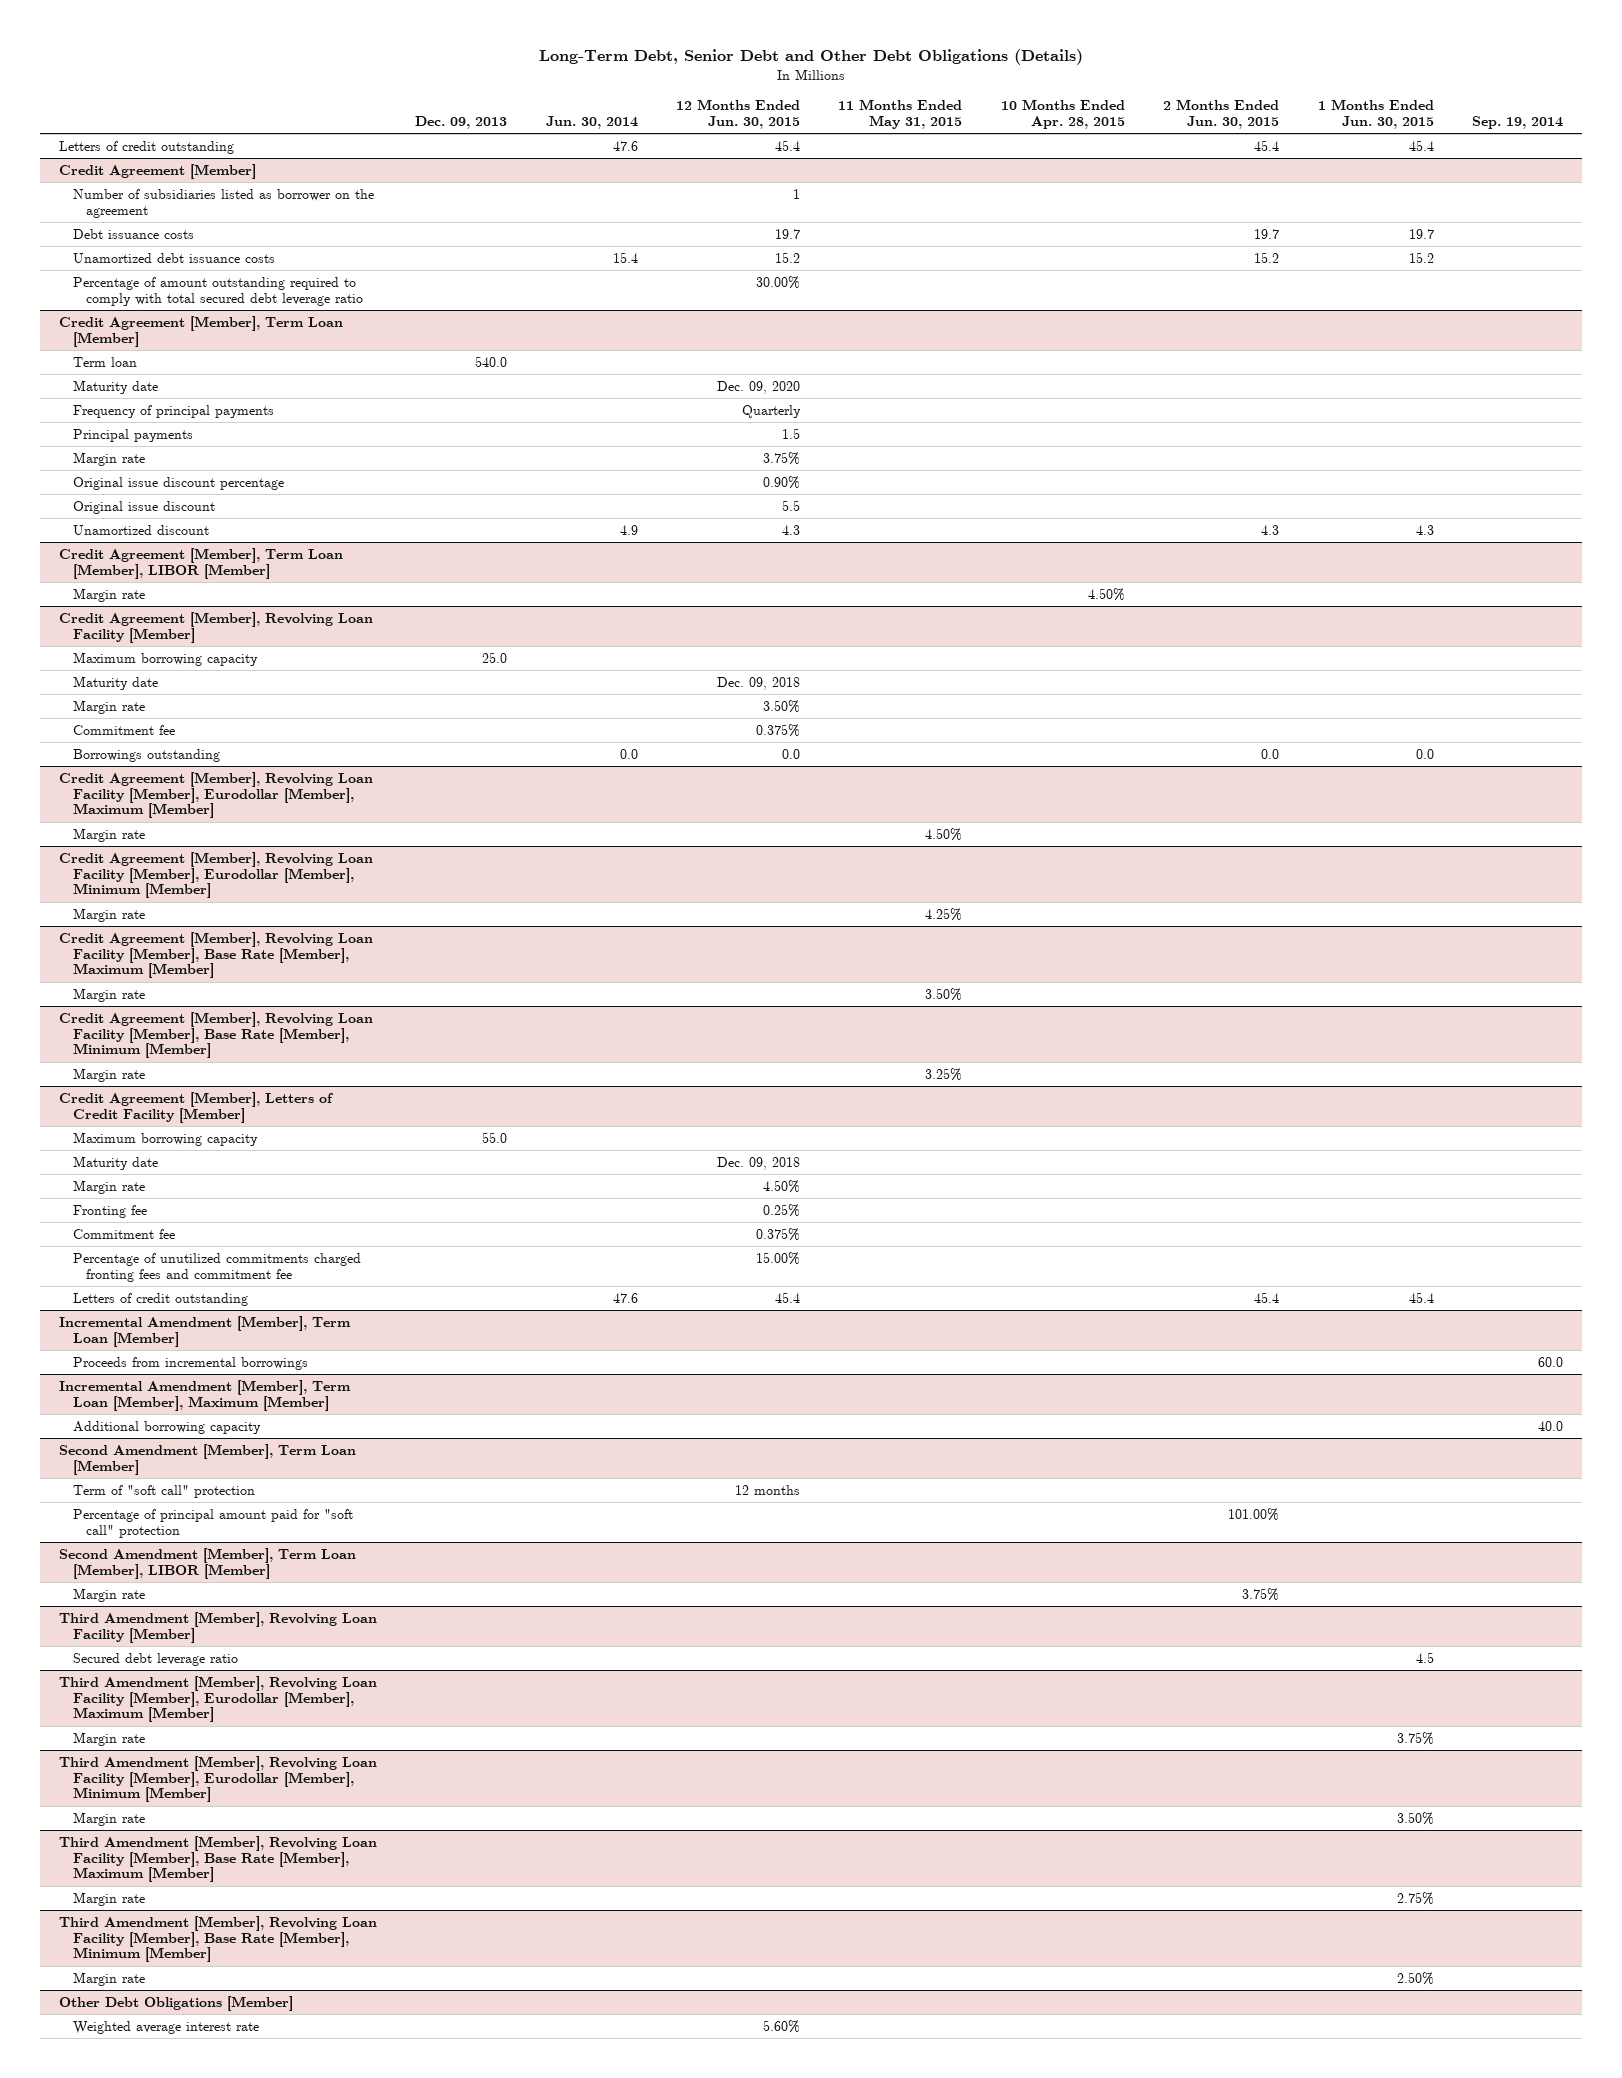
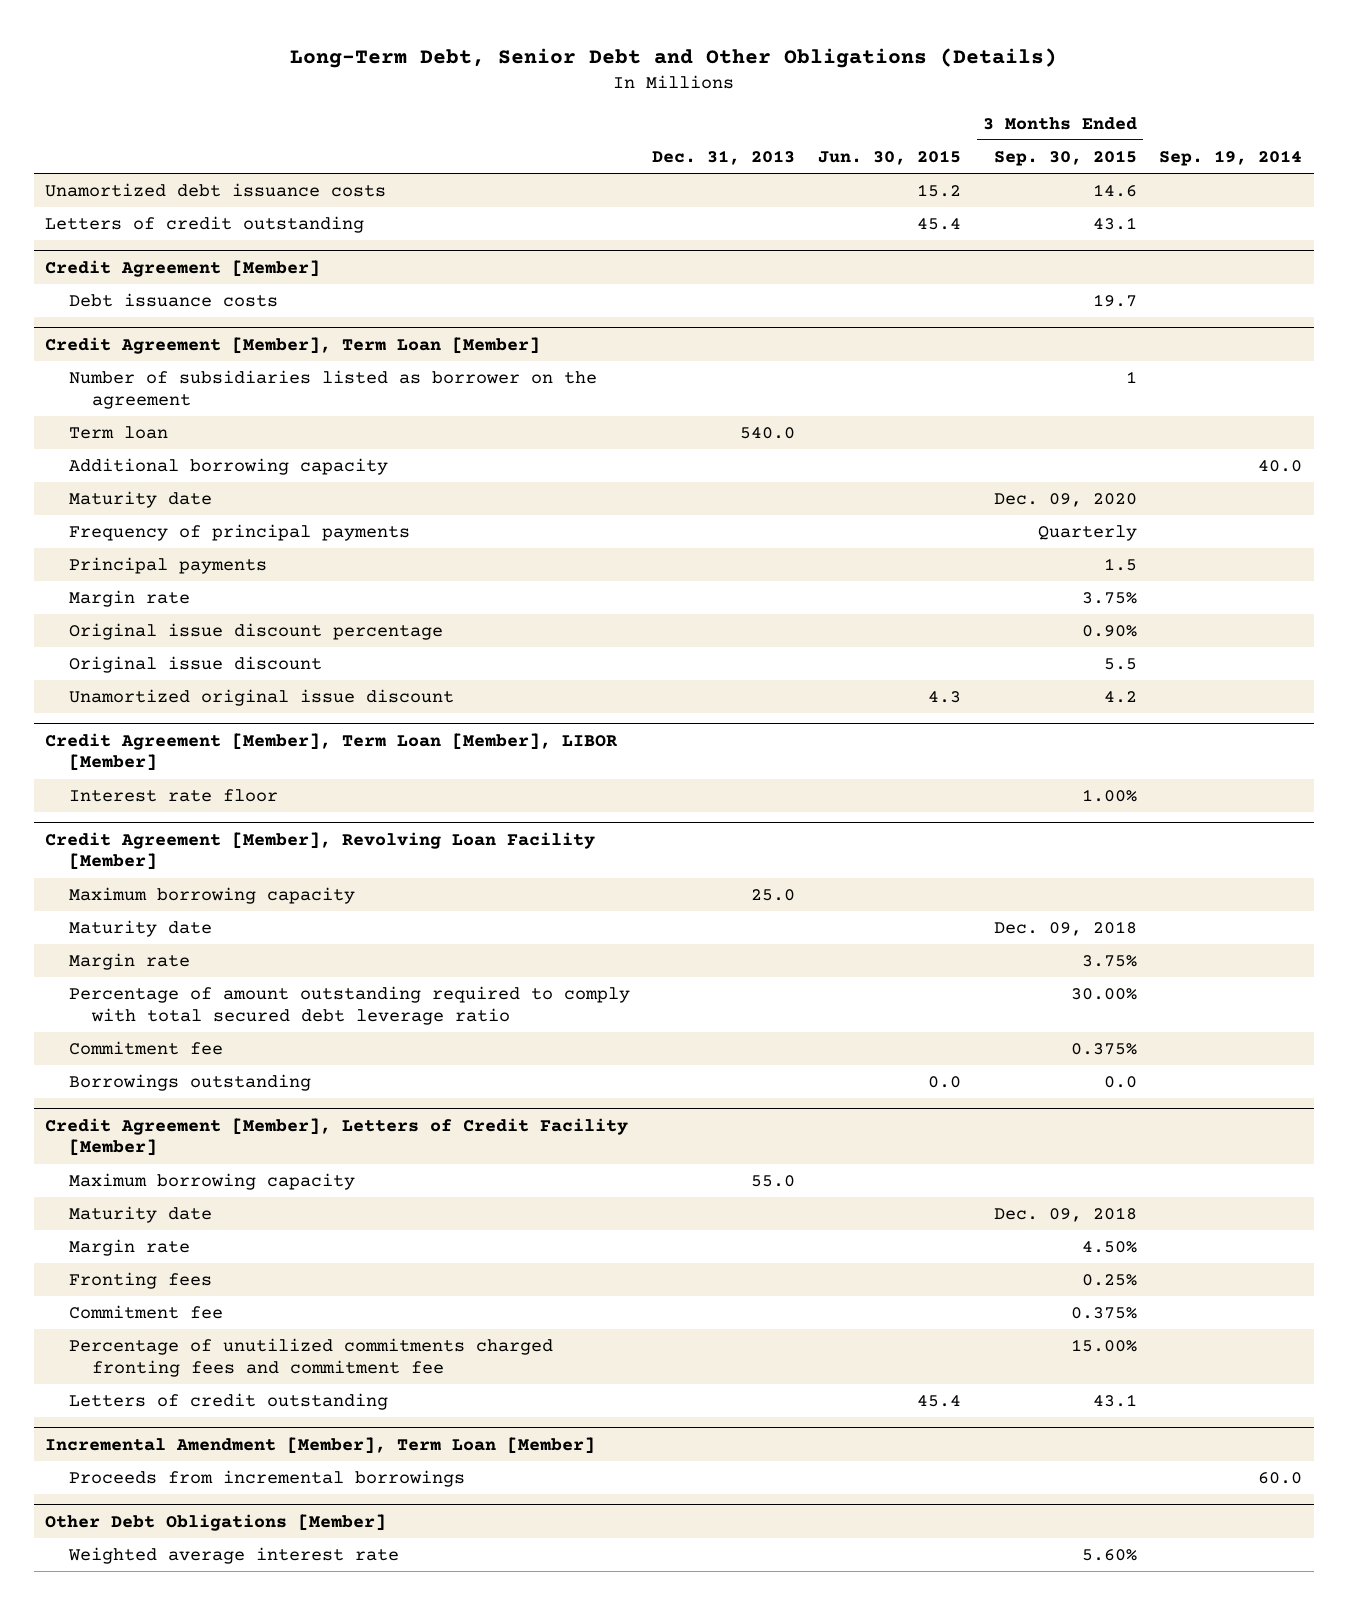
- Long-Term Debt, Senior Debt and Other Debt Obligations (Details)
+ Long-Term Debt, Senior Debt and Other Obligations (Details)
- | Dec. 09, 2013 | Jun. 30, 2014 | 12 Months Ended Jun. 30, 2015 | 11 Months Ended May 31, 2015 | 10 Months Ended Apr. 28, 2015 | 2 Months Ended Jun. 30, 2015 | 1 Months Ended Jun. 30, 2015 | Sep. 19, 2014
+ | Dec. 31, 2013 | Jun. 30, 2015 | 3 Months Ended Sep. 30, 2015 | Sep. 19, 2014
+ Unamortized debt issuance costs | | 15.2 | 14.6 |
@ Credit Agreement [Member]
- Number of subsidiaries listed as borrower on the agreement | | | 1 | | | | |
- Unamortized debt issuance costs | | 15.4 | 15.2 | | | 15.2 | 15.2 |
- Percentage of amount outstanding required to comply with total secured debt leverage ratio | | | 30.00% | | | | |
@ Credit Agreement [Member], Term Loan [Member]
+ Number of subsidiaries listed as borrower on the agreement | | | 1 |
+ Additional borrowing capacity | | | | 40.0
- Unamortized discount | | 4.9 | 4.3 | | | 4.3 | 4.3 |
+ Unamortized original issue discount | | 4.3 | 4.2 |
@ Credit Agreement [Member], Term Loan [Member], LIBOR [Member]
- Margin rate | | | | | 4.50% | | |
+ Interest rate floor | | | 1.00% |
@ Credit Agreement [Member], Revolving Loan Facility [Member]
+ Percentage of amount outstanding required to comply with total secured debt leverage ratio | | | 30.00% |
- Credit Agreement [Member], Revolving Loan Facility [Member], Eurodollar [Member], Maximum [Member]
- Margin rate | | | | 4.50% | | | |
- Credit Agreement [Member], Revolving Loan Facility [Member], Eurodollar [Member], Minimum [Member]
- Margin rate | | | | 4.25% | | | |
- Credit Agreement [Member], Revolving Loan Facility [Member], Base Rate [Member], Maximum [Member]
- Margin rate | | | | 3.50% | | | |
- Credit Agreement [Member], Revolving Loan Facility [Member], Base Rate [Member], Minimum [Member]
- Margin rate | | | | 3.25% | | | |
@ Credit Agreement [Member], Letters of Credit Facility [Member]
- Fronting fee | | | 0.25% | | | | |
+ Fronting fees | | | 0.25% |
- Incremental Amendment [Member], Term Loan [Member], Maximum [Member]
- Additional borrowing capacity | | | | | | | | 40.0
- Second Amendment [Member], Term Loan [Member]
- Term of "soft call" protection | | | 12 months | | | | |
- Percentage of principal amount paid for "soft call" protection | | | | | | 101.00% | |
- Second Amendment [Member], Term Loan [Member], LIBOR [Member]
- Margin rate | | | | | | 3.75% | |
- Third Amendment [Member], Revolving Loan Facility [Member]
- Secured debt leverage ratio | | | | | | | 4.5 |
- Third Amendment [Member], Revolving Loan Facility [Member], Eurodollar [Member], Maximum [Member]
- Margin rate | | | | | | | 3.75% |
- Third Amendment [Member], Revolving Loan Facility [Member], Eurodollar [Member], Minimum [Member]
- Margin rate | | | | | | | 3.50% |
- Third Amendment [Member], Revolving Loan Facility [Member], Base Rate [Member], Maximum [Member]
- Margin rate | | | | | | | 2.75% |
- Third Amendment [Member], Revolving Loan Facility [Member], Base Rate [Member], Minimum [Member]
- Margin rate | | | | | | | 2.50% |

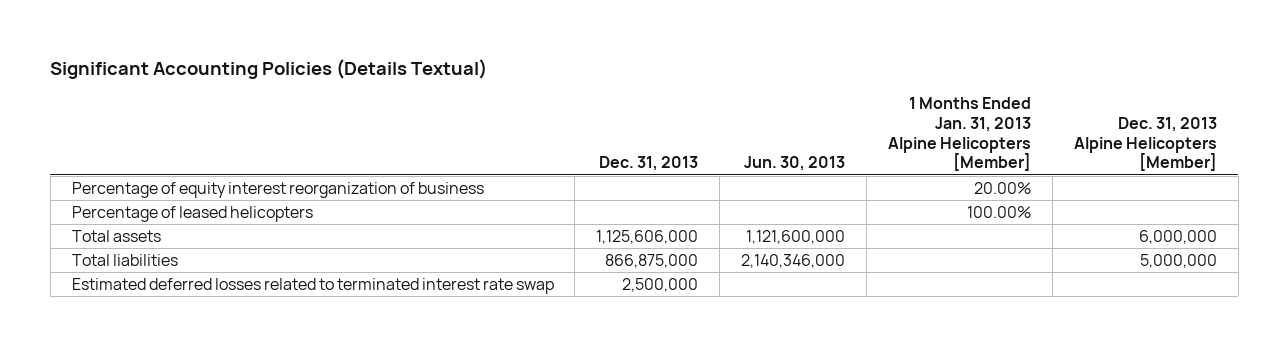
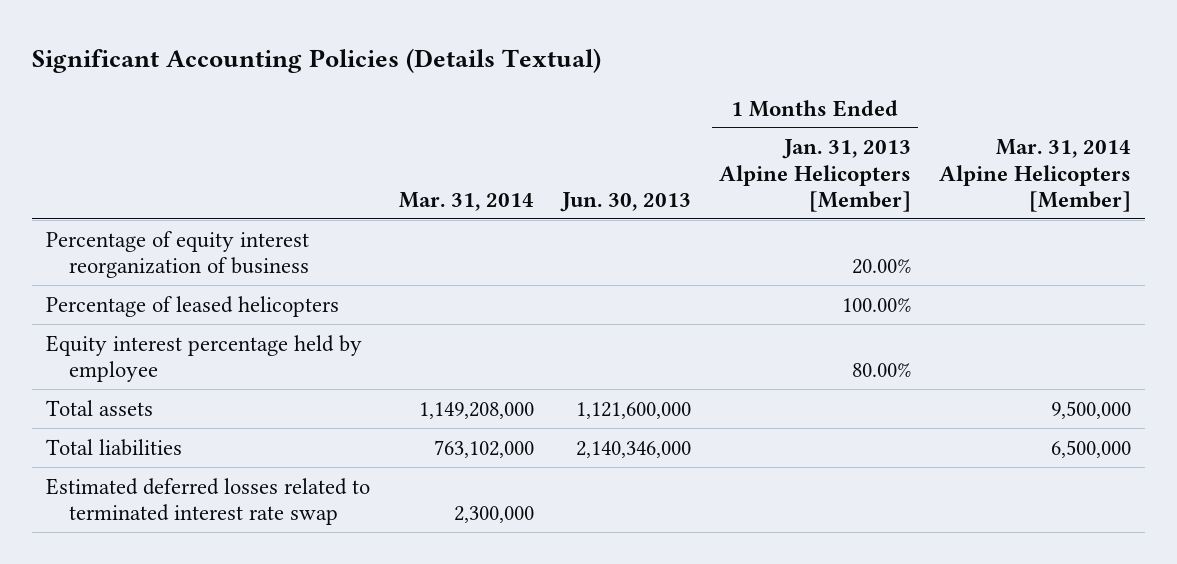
- | Dec. 31, 2013 | Jun. 30, 2013 | 1 Months Ended Jan. 31, 2013 Alpine Helicopters [Member] | Dec. 31, 2013 Alpine Helicopters [Member]
+ | Mar. 31, 2014 | Jun. 30, 2013 | 1 Months Ended Jan. 31, 2013 Alpine Helicopters [Member] | Mar. 31, 2014 Alpine Helicopters [Member]
+ Equity interest percentage held by employee | | | 80.00% |

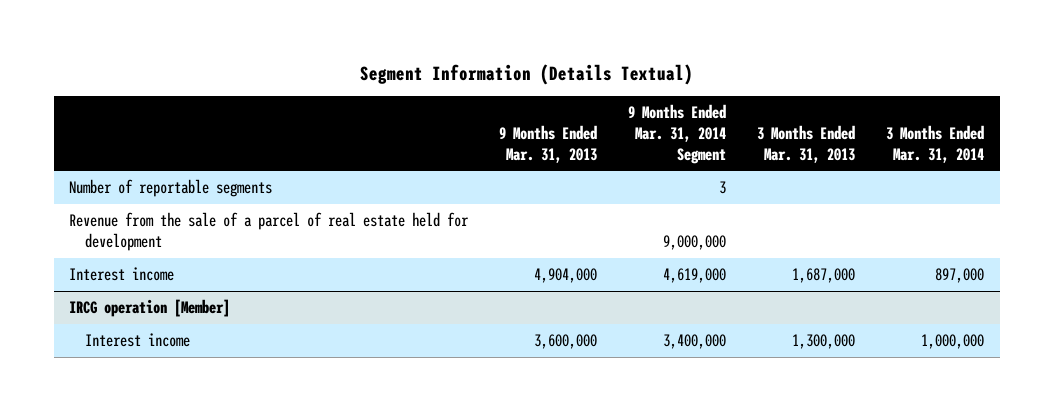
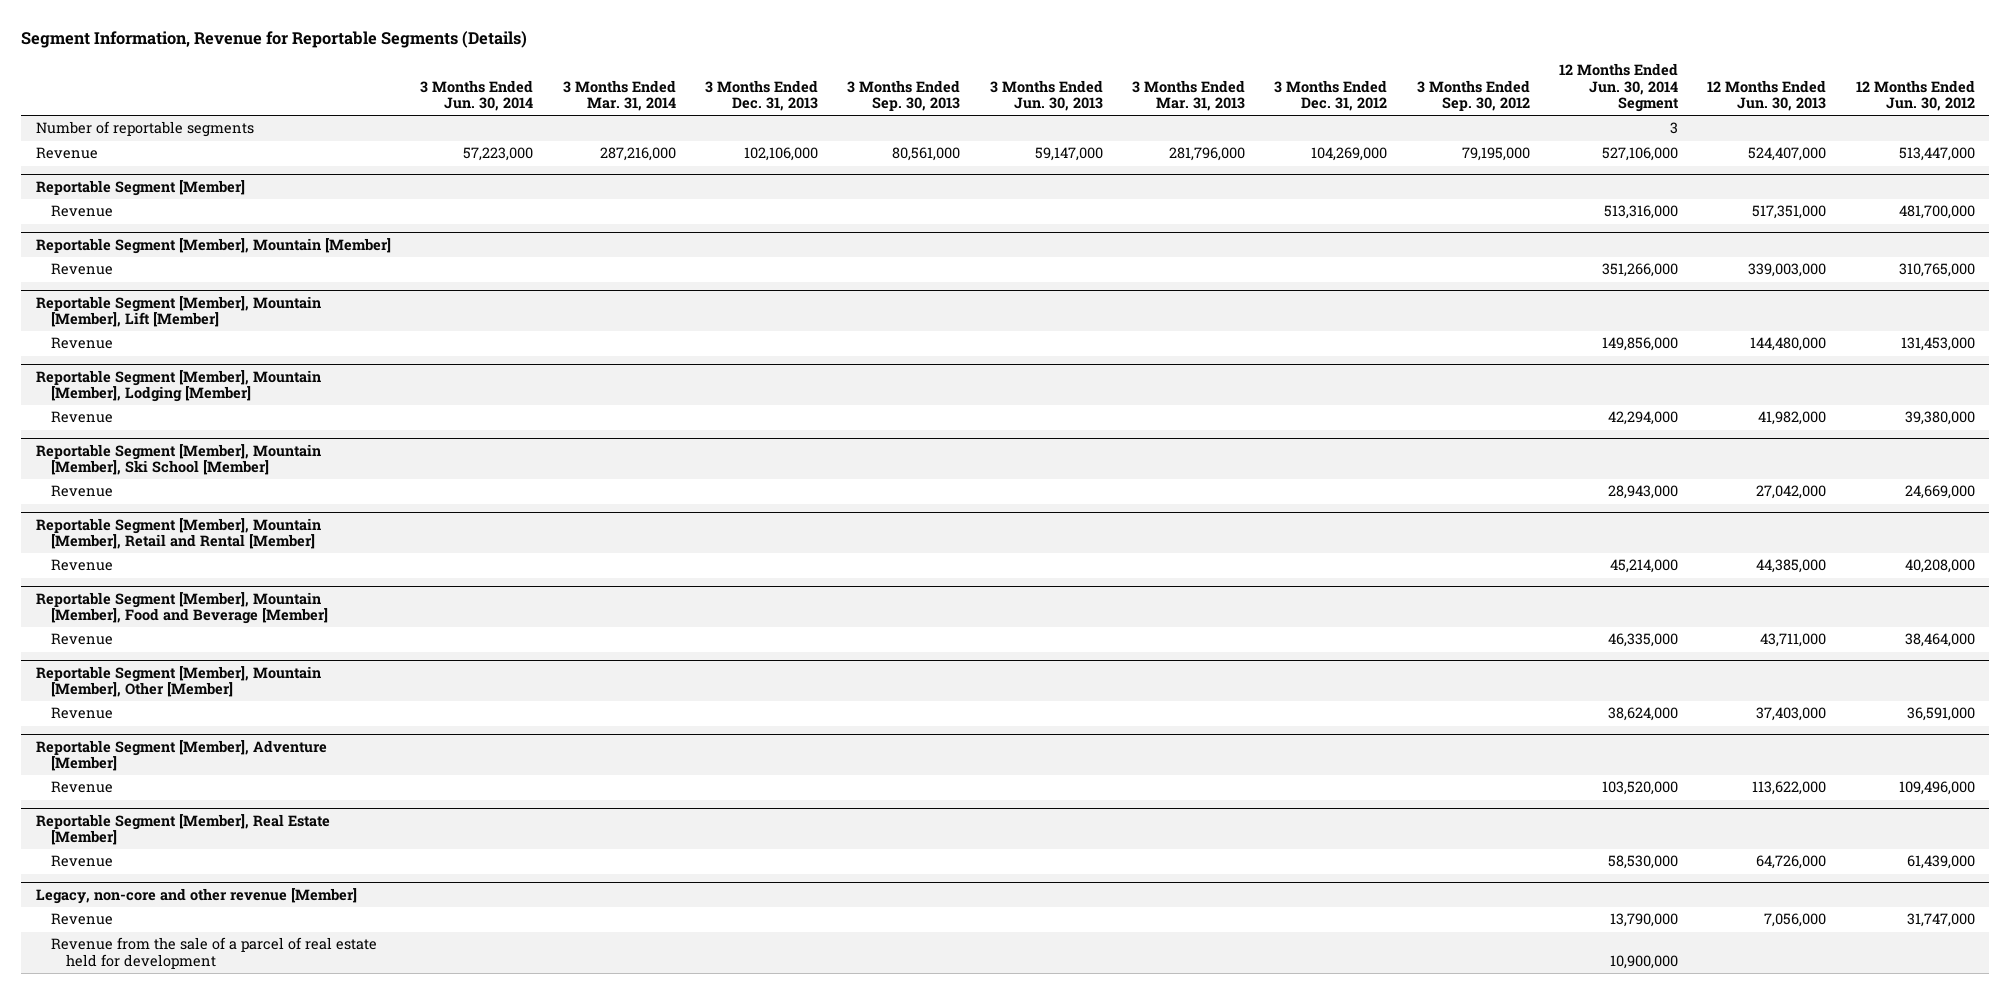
- Segment Information (Details Textual)
+ Segment Information, Revenue for Reportable Segments (Details)
- | 9 Months Ended Mar. 31, 2013 | 9 Months Ended Mar. 31, 2014 Segment | 3 Months Ended Mar. 31, 2013 | 3 Months Ended Mar. 31, 2014
+ | 3 Months Ended Jun. 30, 2014 | 3 Months Ended Mar. 31, 2014 | 3 Months Ended Dec. 31, 2013 | 3 Months Ended Sep. 30, 2013 | 3 Months Ended Jun. 30, 2013 | 3 Months Ended Mar. 31, 2013 | 3 Months Ended Dec. 31, 2012 | 3 Months Ended Sep. 30, 2012 | 12 Months Ended Jun. 30, 2014 Segment | 12 Months Ended Jun. 30, 2013 | 12 Months Ended Jun. 30, 2012
- Revenue from the sale of a parcel of real estate held for development | | 9,000,000 | |
- Interest income | 4,904,000 | 4,619,000 | 1,687,000 | 897,000
- IRCG operation [Member]
- Interest income | 3,600,000 | 3,400,000 | 1,300,000 | 1,000,000
+ Revenue | 57,223,000 | 287,216,000 | 102,106,000 | 80,561,000 | 59,147,000 | 281,796,000 | 104,269,000 | 79,195,000 | 527,106,000 | 524,407,000 | 513,447,000
+ Reportable Segment [Member]
+ Revenue | | | | | | | | | 513,316,000 | 517,351,000 | 481,700,000
+ Reportable Segment [Member], Mountain [Member]
+ Revenue | | | | | | | | | 351,266,000 | 339,003,000 | 310,765,000
+ Reportable Segment [Member], Mountain [Member], Lift [Member]
+ Revenue | | | | | | | | | 149,856,000 | 144,480,000 | 131,453,000
+ Reportable Segment [Member], Mountain [Member], Lodging [Member]
+ Revenue | | | | | | | | | 42,294,000 | 41,982,000 | 39,380,000
+ Reportable Segment [Member], Mountain [Member], Ski School [Member]
+ Revenue | | | | | | | | | 28,943,000 | 27,042,000 | 24,669,000
+ Reportable Segment [Member], Mountain [Member], Retail and Rental [Member]
+ Revenue | | | | | | | | | 45,214,000 | 44,385,000 | 40,208,000
+ Reportable Segment [Member], Mountain [Member], Food and Beverage [Member]
+ Revenue | | | | | | | | | 46,335,000 | 43,711,000 | 38,464,000
+ Reportable Segment [Member], Mountain [Member], Other [Member]
+ Revenue | | | | | | | | | 38,624,000 | 37,403,000 | 36,591,000
+ Reportable Segment [Member], Adventure [Member]
+ Revenue | | | | | | | | | 103,520,000 | 113,622,000 | 109,496,000
+ Reportable Segment [Member], Real Estate [Member]
+ Revenue | | | | | | | | | 58,530,000 | 64,726,000 | 61,439,000
+ Legacy, non-core and other revenue [Member]
+ Revenue | | | | | | | | | 13,790,000 | 7,056,000 | 31,747,000
+ Revenue from the sale of a parcel of real estate held for development | | | | | | | | | 10,900,000 | |

